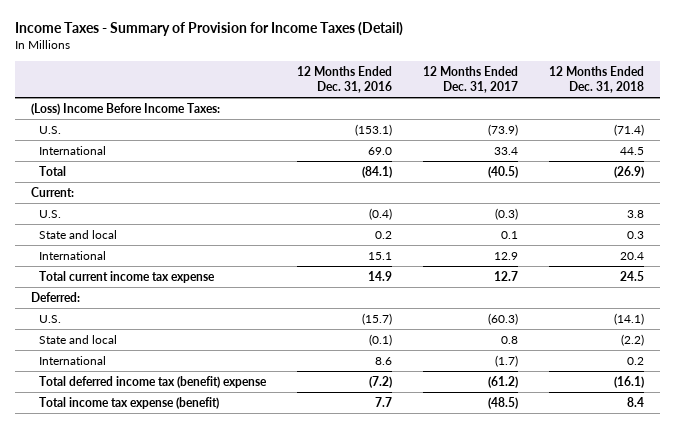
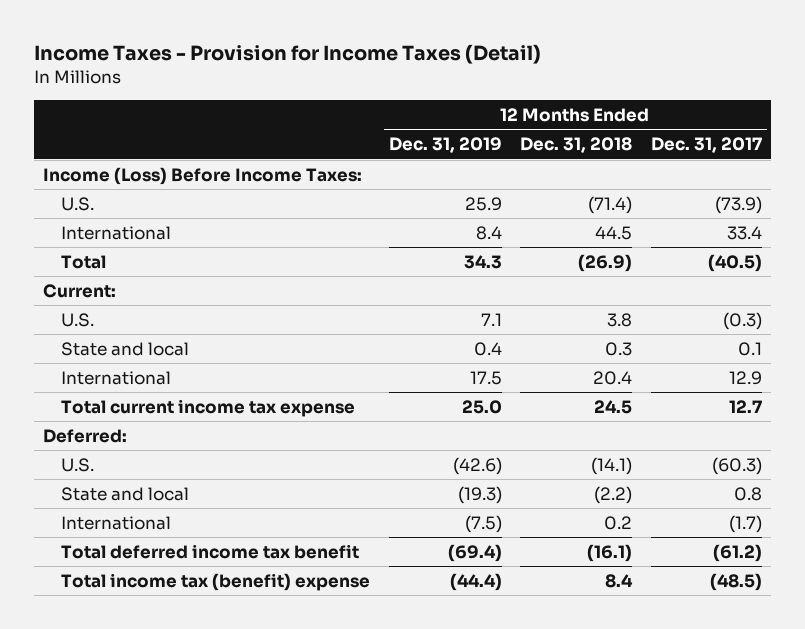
- Income Taxes - Summary of Provision for Income Taxes (Detail)
+ Income Taxes - Provision for Income Taxes (Detail)
- | 12 Months Ended Dec. 31, 2016 | 12 Months Ended Dec. 31, 2017 | 12 Months Ended Dec. 31, 2018
+ | 12 Months Ended Dec. 31, 2019 | 12 Months Ended Dec. 31, 2018 | 12 Months Ended Dec. 31, 2017
- (Loss) Income Before Income Taxes:
+ Income (Loss) Before Income Taxes:
- Total deferred income tax (benefit) expense | (7.2) | (61.2) | (16.1)
- Total income tax expense (benefit) | 7.7 | (48.5) | 8.4
+ Total deferred income tax benefit | (69.4) | (16.1) | (61.2)
+ Total income tax (benefit) expense | (44.4) | 8.4 | (48.5)

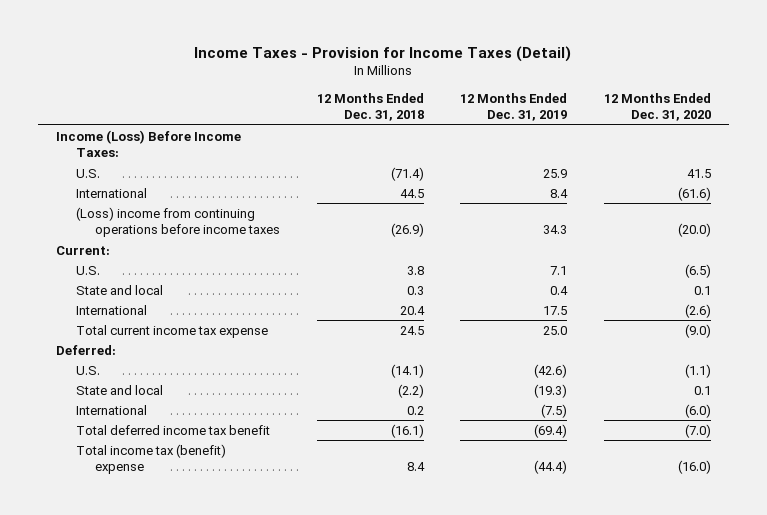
- | 12 Months Ended Dec. 31, 2019 | 12 Months Ended Dec. 31, 2018 | 12 Months Ended Dec. 31, 2017
+ | 12 Months Ended Dec. 31, 2018 | 12 Months Ended Dec. 31, 2019 | 12 Months Ended Dec. 31, 2020
- Total | 34.3 | (26.9) | (40.5)
+ (Loss) income from continuing operations before income taxes | (26.9) | 34.3 | (20.0)

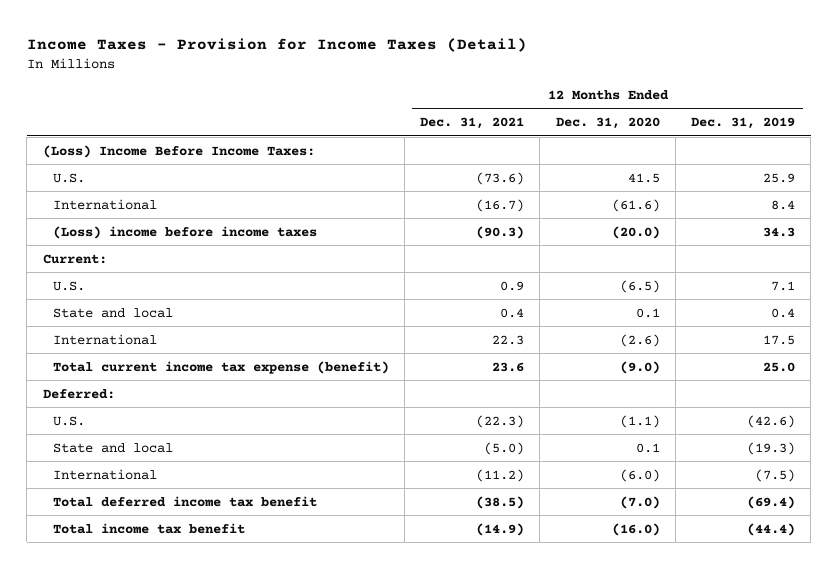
- | 12 Months Ended Dec. 31, 2018 | 12 Months Ended Dec. 31, 2019 | 12 Months Ended Dec. 31, 2020
+ | 12 Months Ended Dec. 31, 2021 | 12 Months Ended Dec. 31, 2020 | 12 Months Ended Dec. 31, 2019
- Income (Loss) Before Income Taxes:
+ (Loss) Income Before Income Taxes:
- (Loss) income from continuing operations before income taxes | (26.9) | 34.3 | (20.0)
+ (Loss) income before income taxes | (90.3) | (20.0) | 34.3
- Total current income tax expense | 24.5 | 25.0 | (9.0)
+ Total current income tax expense (benefit) | 23.6 | (9.0) | 25.0
- Total income tax (benefit) expense | 8.4 | (44.4) | (16.0)
+ Total income tax benefit | (14.9) | (16.0) | (44.4)

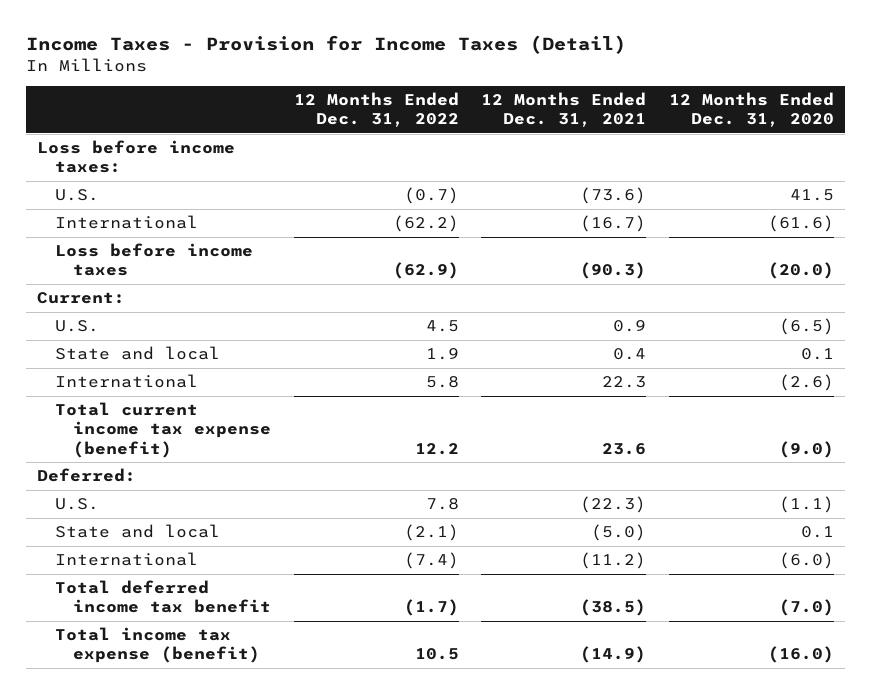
- | 12 Months Ended Dec. 31, 2021 | 12 Months Ended Dec. 31, 2020 | 12 Months Ended Dec. 31, 2019
+ | 12 Months Ended Dec. 31, 2022 | 12 Months Ended Dec. 31, 2021 | 12 Months Ended Dec. 31, 2020
- (Loss) Income Before Income Taxes:
+ Loss before income taxes:
- (Loss) income before income taxes | (90.3) | (20.0) | 34.3
+ Loss before income taxes | (62.9) | (90.3) | (20.0)
- Total income tax benefit | (14.9) | (16.0) | (44.4)
+ Total income tax expense (benefit) | 10.5 | (14.9) | (16.0)

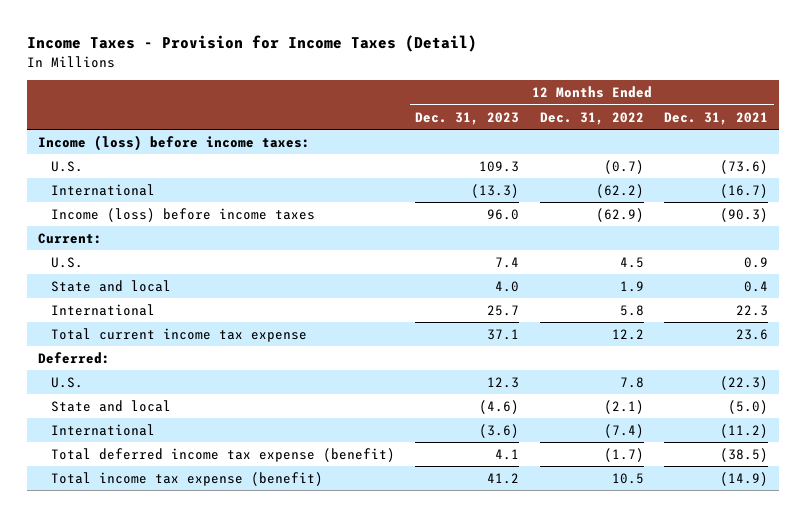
- | 12 Months Ended Dec. 31, 2022 | 12 Months Ended Dec. 31, 2021 | 12 Months Ended Dec. 31, 2020
+ | 12 Months Ended Dec. 31, 2023 | 12 Months Ended Dec. 31, 2022 | 12 Months Ended Dec. 31, 2021
- Loss before income taxes:
+ Income (loss) before income taxes:
- Loss before income taxes | (62.9) | (90.3) | (20.0)
+ Income (loss) before income taxes | 96.0 | (62.9) | (90.3)
- Total current income tax expense (benefit) | 12.2 | 23.6 | (9.0)
+ Total current income tax expense | 37.1 | 12.2 | 23.6
- Total deferred income tax benefit | (1.7) | (38.5) | (7.0)
+ Total deferred income tax expense (benefit) | 4.1 | (1.7) | (38.5)

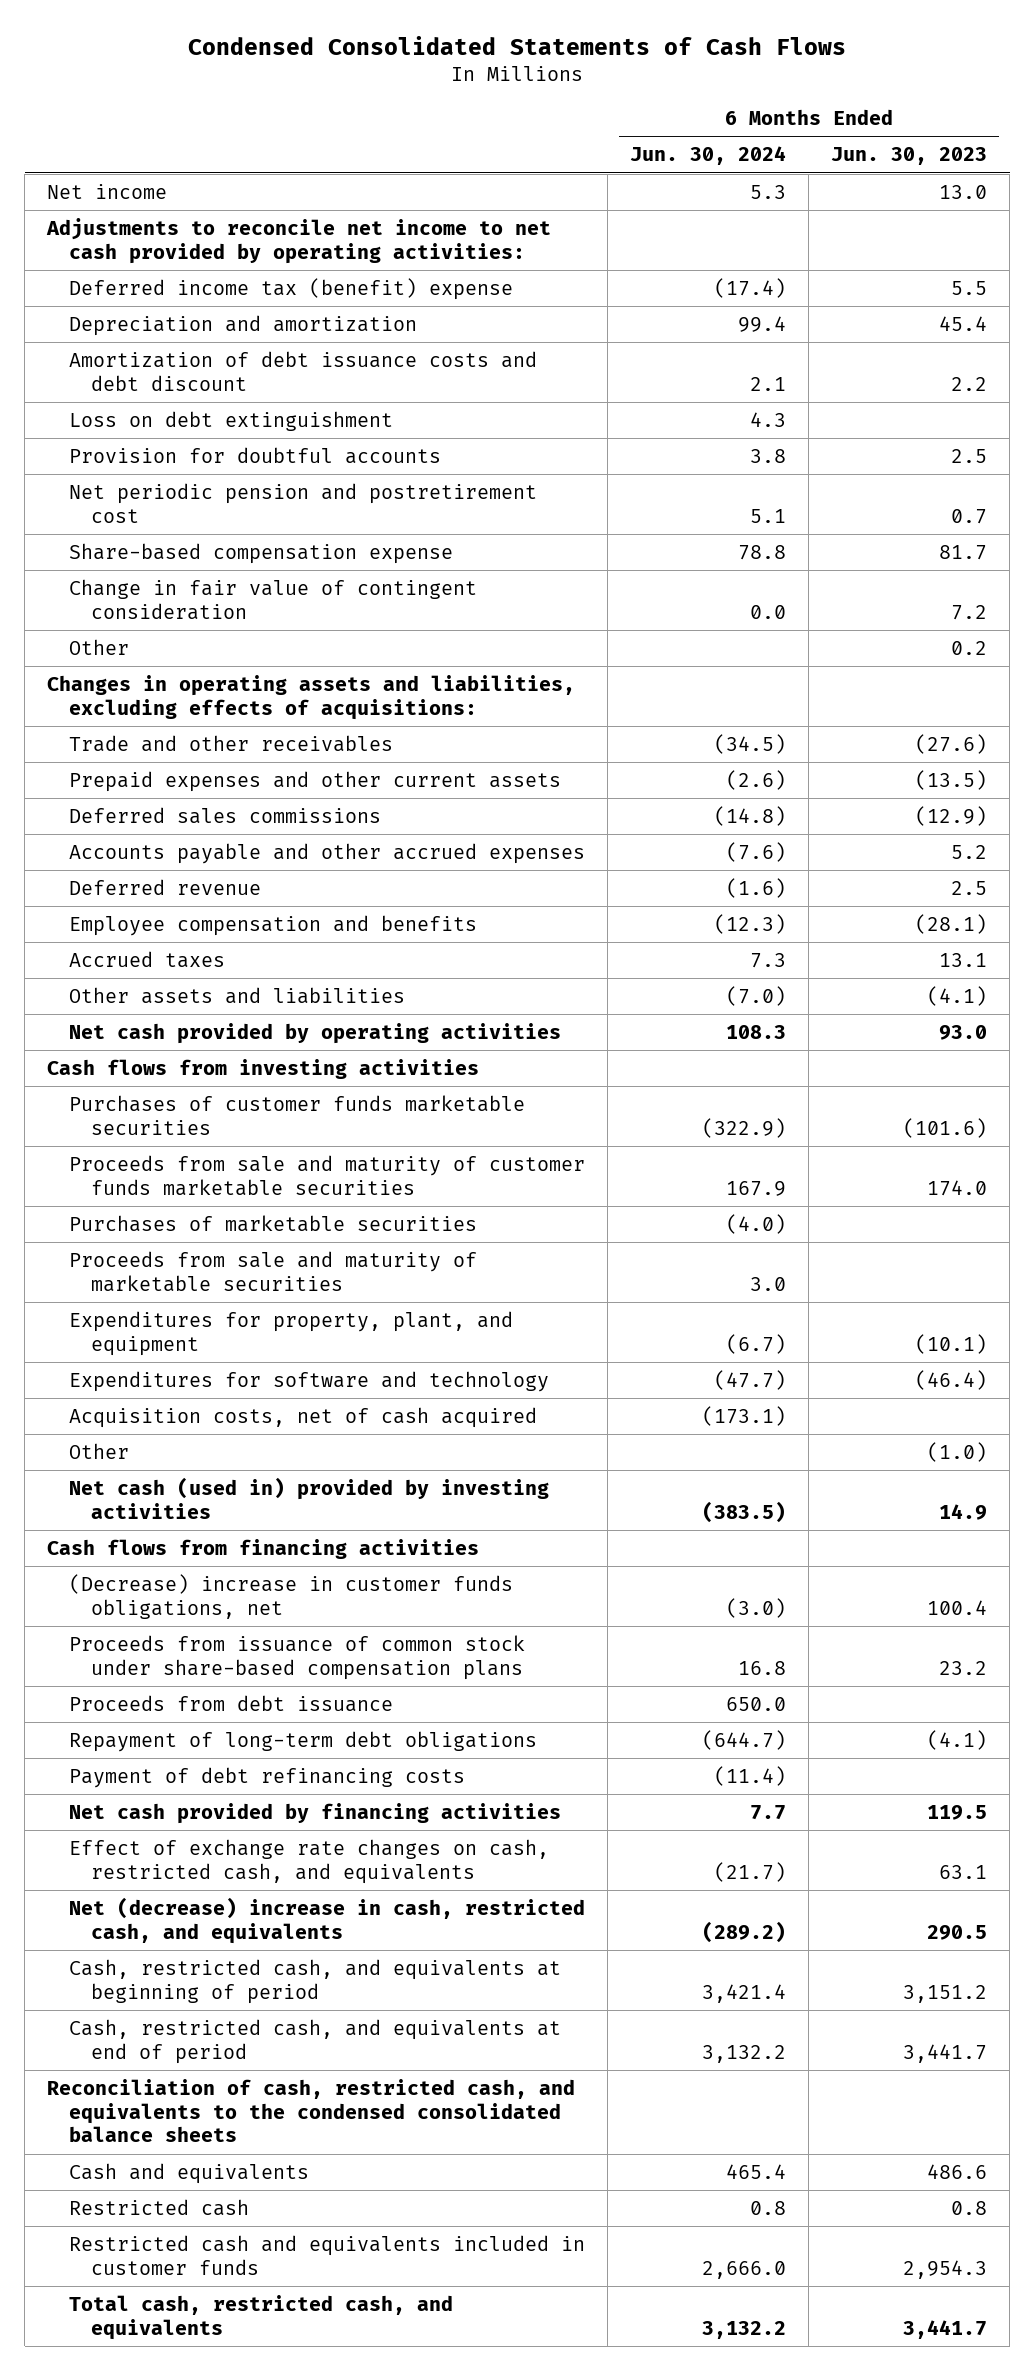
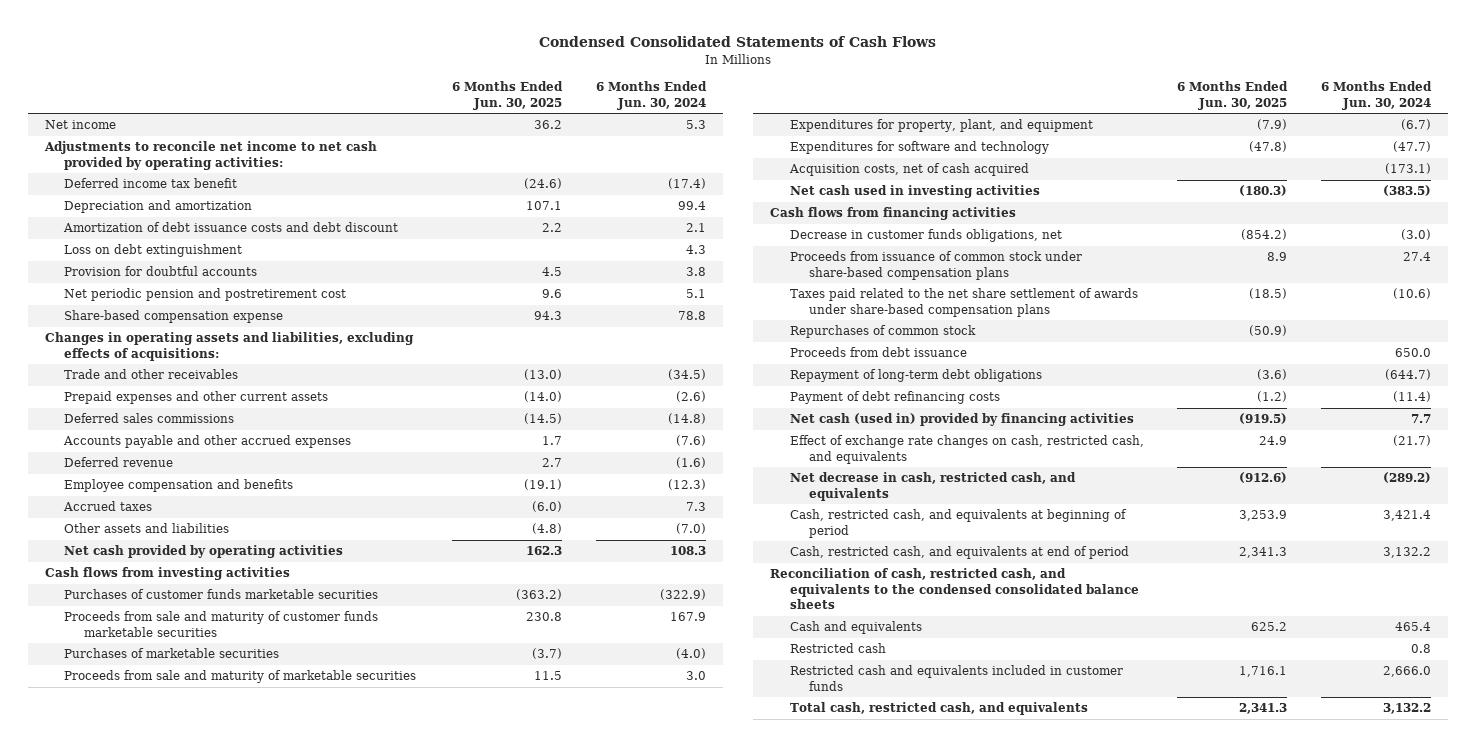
- | 6 Months Ended Jun. 30, 2024 | 6 Months Ended Jun. 30, 2023
+ | 6 Months Ended Jun. 30, 2025 | 6 Months Ended Jun. 30, 2024
- Deferred income tax (benefit) expense | (17.4) | 5.5
+ Deferred income tax benefit | (24.6) | (17.4)
- Change in fair value of contingent consideration | 0.0 | 7.2
- Other | | 0.2
- Other | | (1.0)
- Net cash (used in) provided by investing activities | (383.5) | 14.9
+ Net cash used in investing activities | (180.3) | (383.5)
- (Decrease) increase in customer funds obligations, net | (3.0) | 100.4
- Proceeds from issuance of common stock under share-based compensation plans | 16.8 | 23.2
+ Decrease in customer funds obligations, net | (854.2) | (3.0)
+ Proceeds from issuance of common stock under share-based compensation plans | 8.9 | 27.4
+ Taxes paid related to the net share settlement of awards under share-based compensation plans | (18.5) | (10.6)
+ Repurchases of common stock | (50.9) |
- Net cash provided by financing activities | 7.7 | 119.5
+ Net cash (used in) provided by financing activities | (919.5) | 7.7
- Net (decrease) increase in cash, restricted cash, and equivalents | (289.2) | 290.5
+ Net decrease in cash, restricted cash, and equivalents | (912.6) | (289.2)

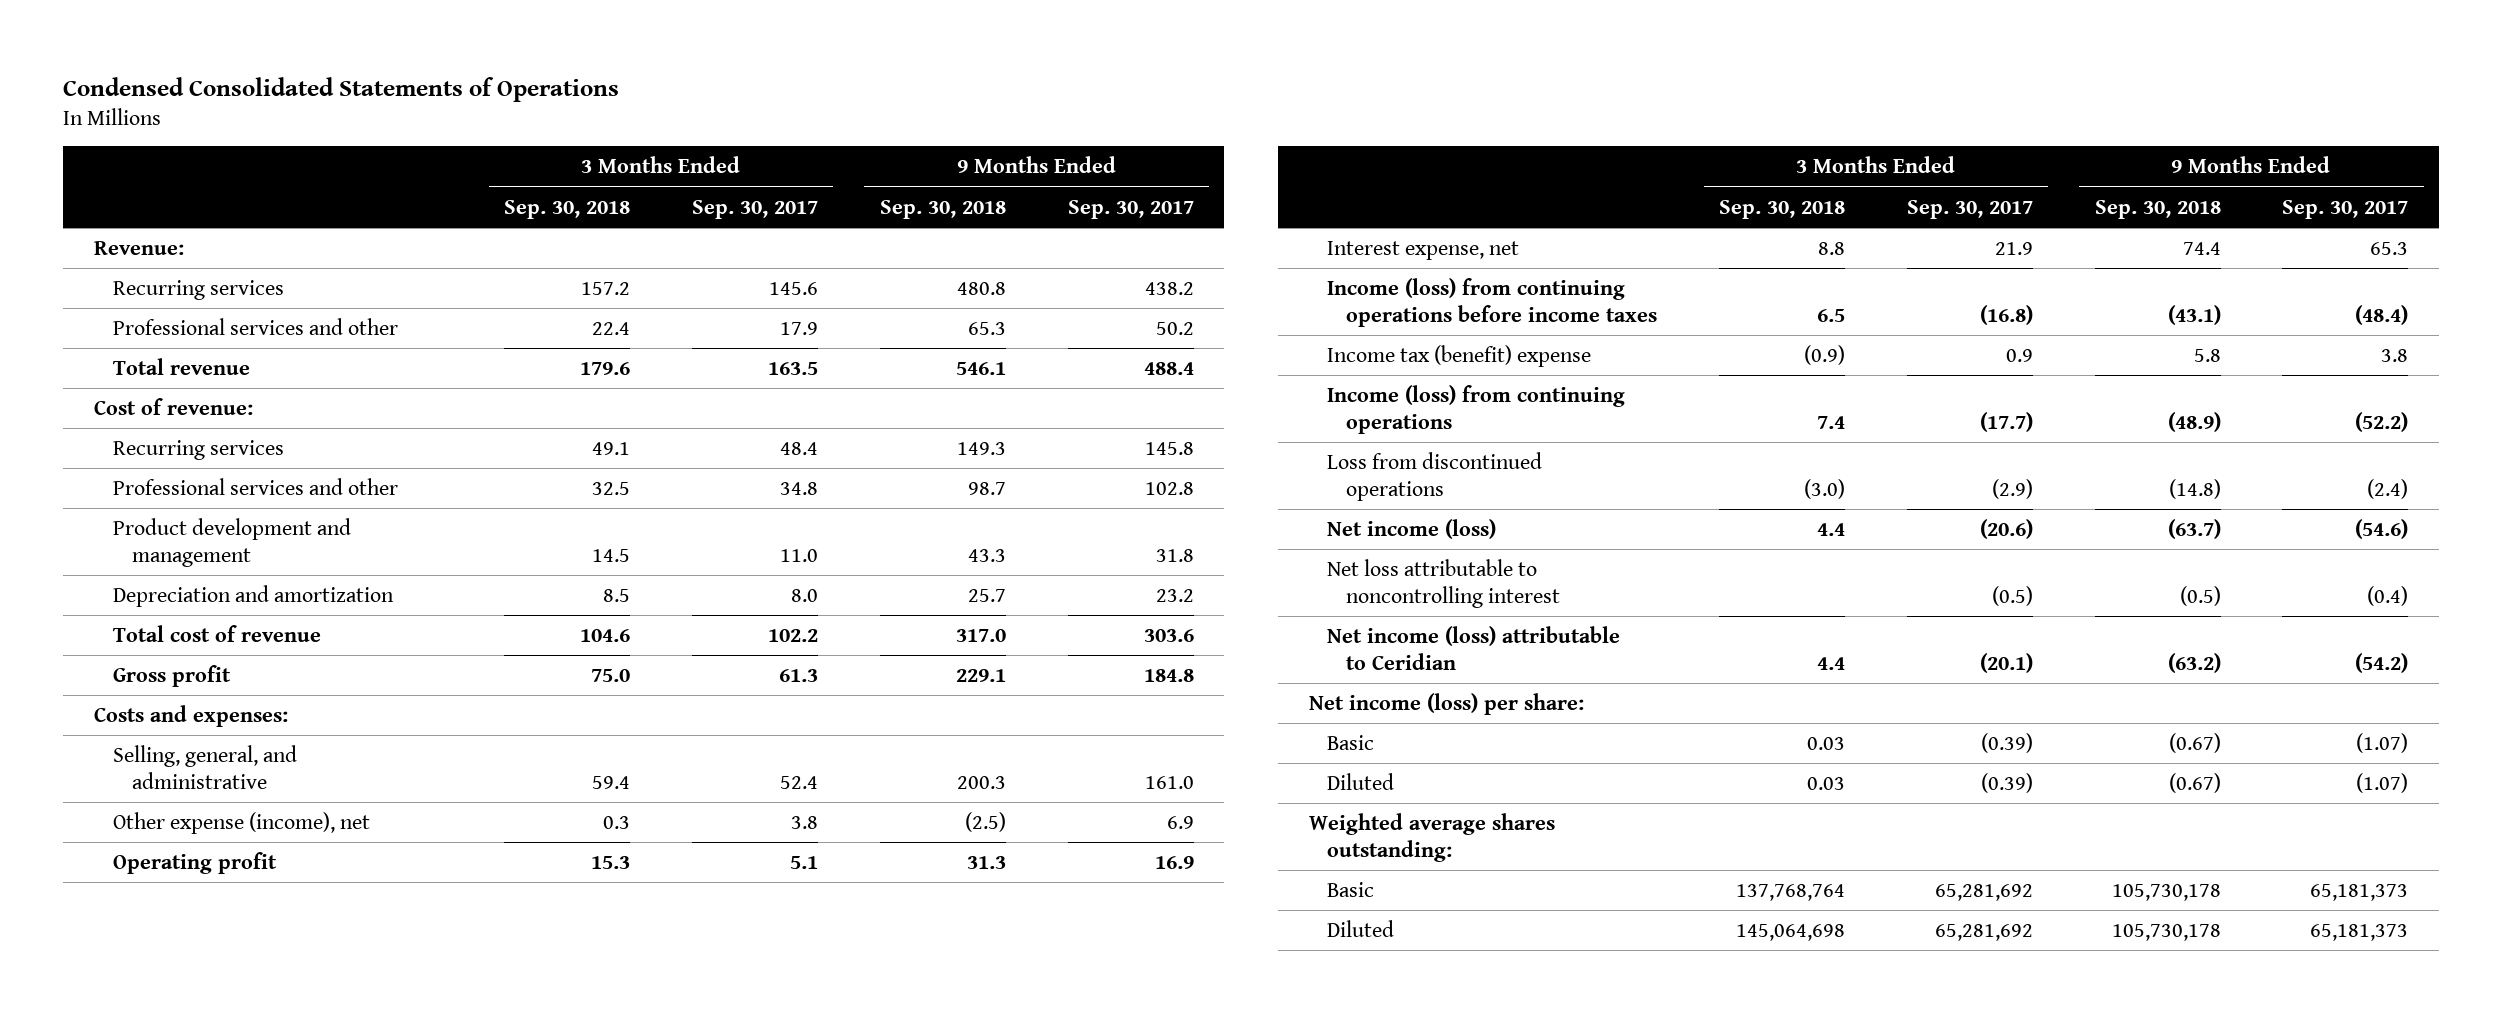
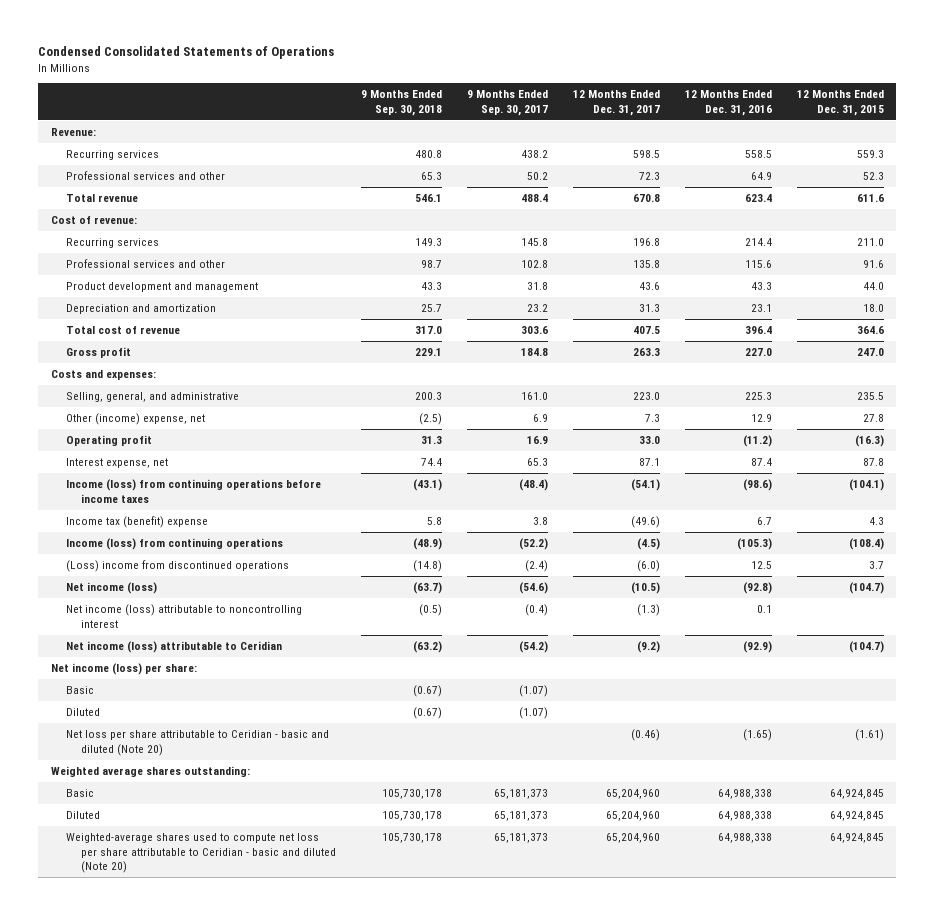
- | 3 Months Ended Sep. 30, 2018 | 3 Months Ended Sep. 30, 2017 | 9 Months Ended Sep. 30, 2018 | 9 Months Ended Sep. 30, 2017
+ | 9 Months Ended Sep. 30, 2018 | 9 Months Ended Sep. 30, 2017 | 12 Months Ended Dec. 31, 2017 | 12 Months Ended Dec. 31, 2016 | 12 Months Ended Dec. 31, 2015
- Other expense (income), net | 0.3 | 3.8 | (2.5) | 6.9
+ Other (income) expense, net | (2.5) | 6.9 | 7.3 | 12.9 | 27.8
- Loss from discontinued operations | (3.0) | (2.9) | (14.8) | (2.4)
+ (Loss) income from discontinued operations | (14.8) | (2.4) | (6.0) | 12.5 | 3.7
- Net loss attributable to noncontrolling interest | | (0.5) | (0.5) | (0.4)
+ Net income (loss) attributable to noncontrolling interest | (0.5) | (0.4) | (1.3) | 0.1 |
+ Net loss per share attributable to Ceridian - basic and diluted (Note 20) | | | (0.46) | (1.65) | (1.61)
+ Weighted-average shares used to compute net loss per share attributable to Ceridian - basic and diluted (Note 20) | 105,730,178 | 65,181,373 | 65,204,960 | 64,988,338 | 64,924,845

